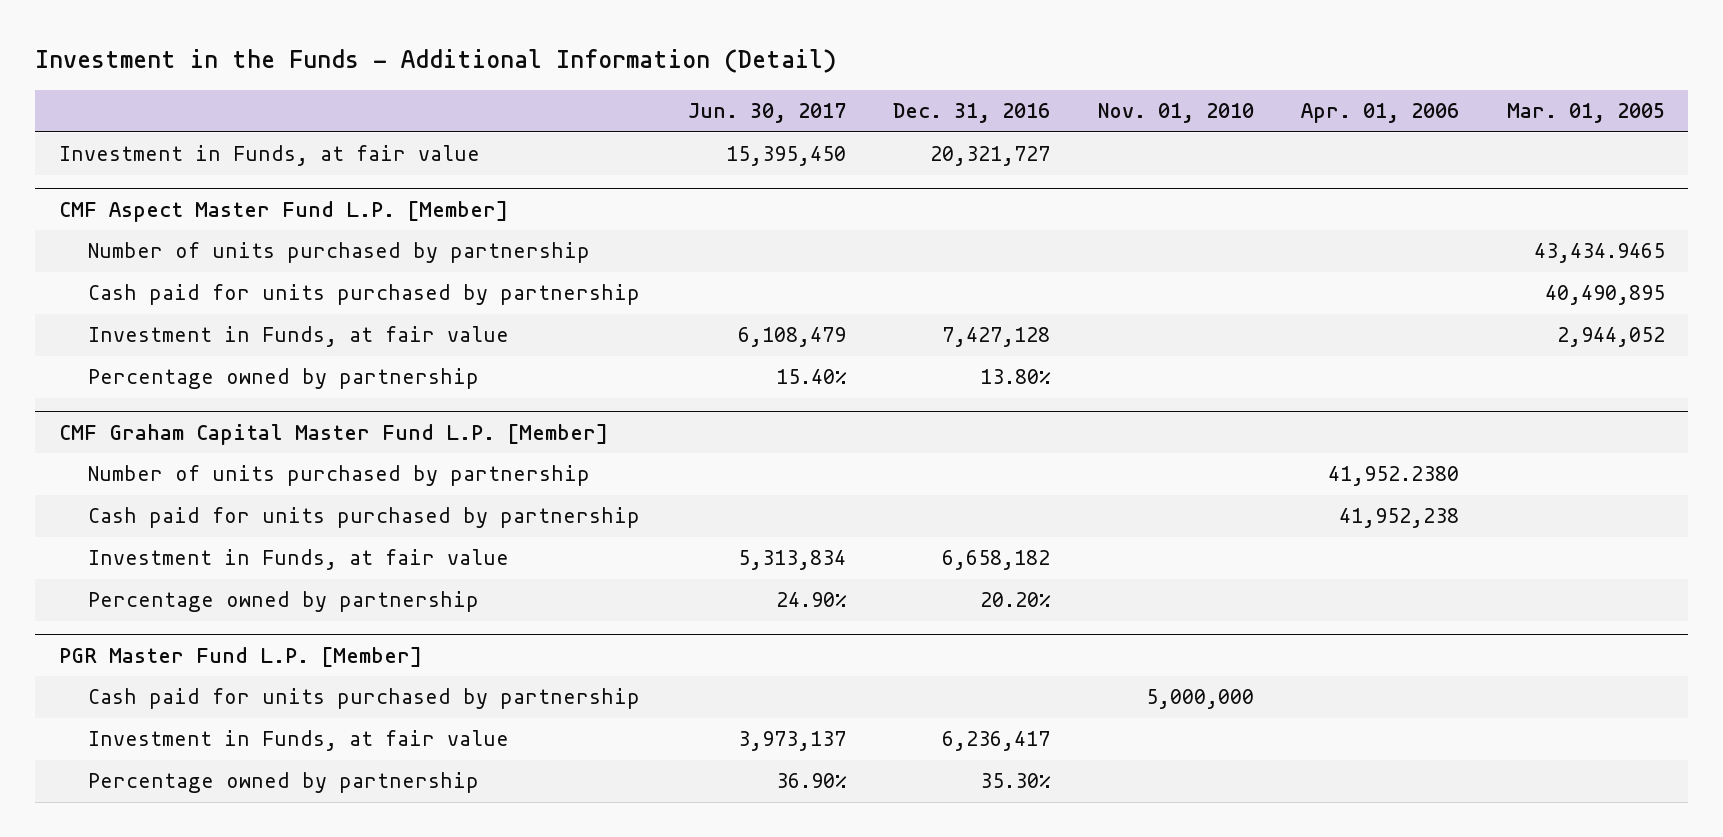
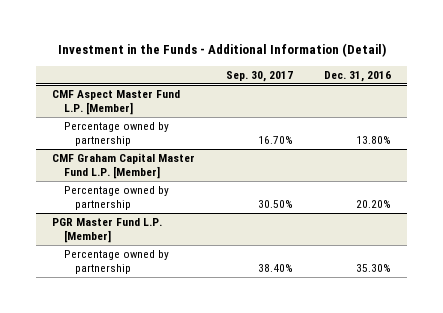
- | Jun. 30, 2017 | Dec. 31, 2016 | Nov. 01, 2010 | Apr. 01, 2006 | Mar. 01, 2005
+ | Sep. 30, 2017 | Dec. 31, 2016
- Investment in Funds, at fair value | 15,395,450 | 20,321,727 | | |
@ CMF Aspect Master Fund L.P. [Member]
- Number of units purchased by partnership | | | | | 43,434.9465
- Cash paid for units purchased by partnership | | | | | 40,490,895
- Investment in Funds, at fair value | 6,108,479 | 7,427,128 | | | 2,944,052
@ CMF Graham Capital Master Fund L.P. [Member]
- Number of units purchased by partnership | | | | 41,952.2380 |
- Cash paid for units purchased by partnership | | | | 41,952,238 |
- Investment in Funds, at fair value | 5,313,834 | 6,658,182 | | |
@ PGR Master Fund L.P. [Member]
- Cash paid for units purchased by partnership | | | 5,000,000 | |
- Investment in Funds, at fair value | 3,973,137 | 6,236,417 | | |

